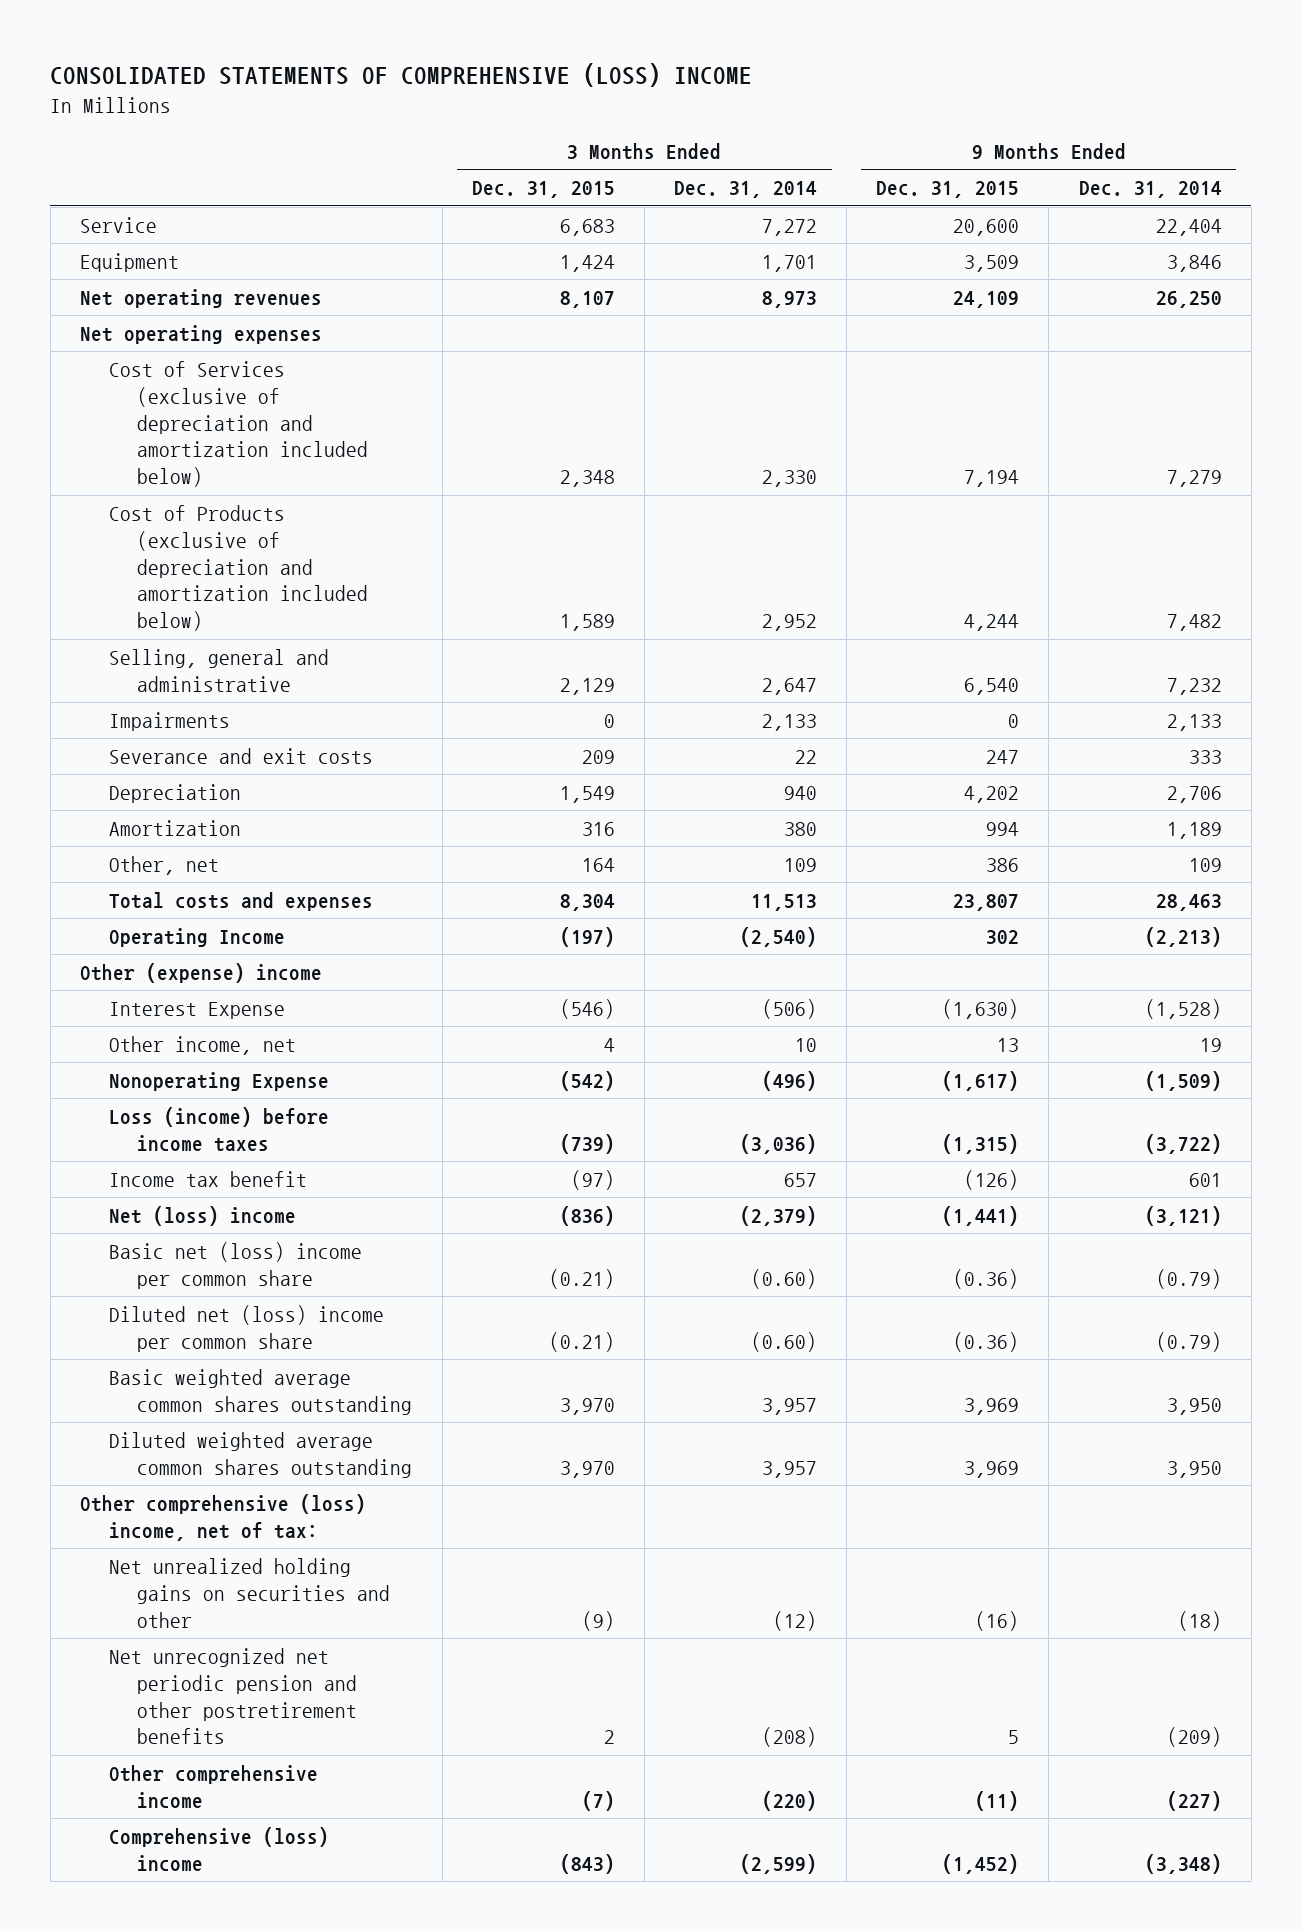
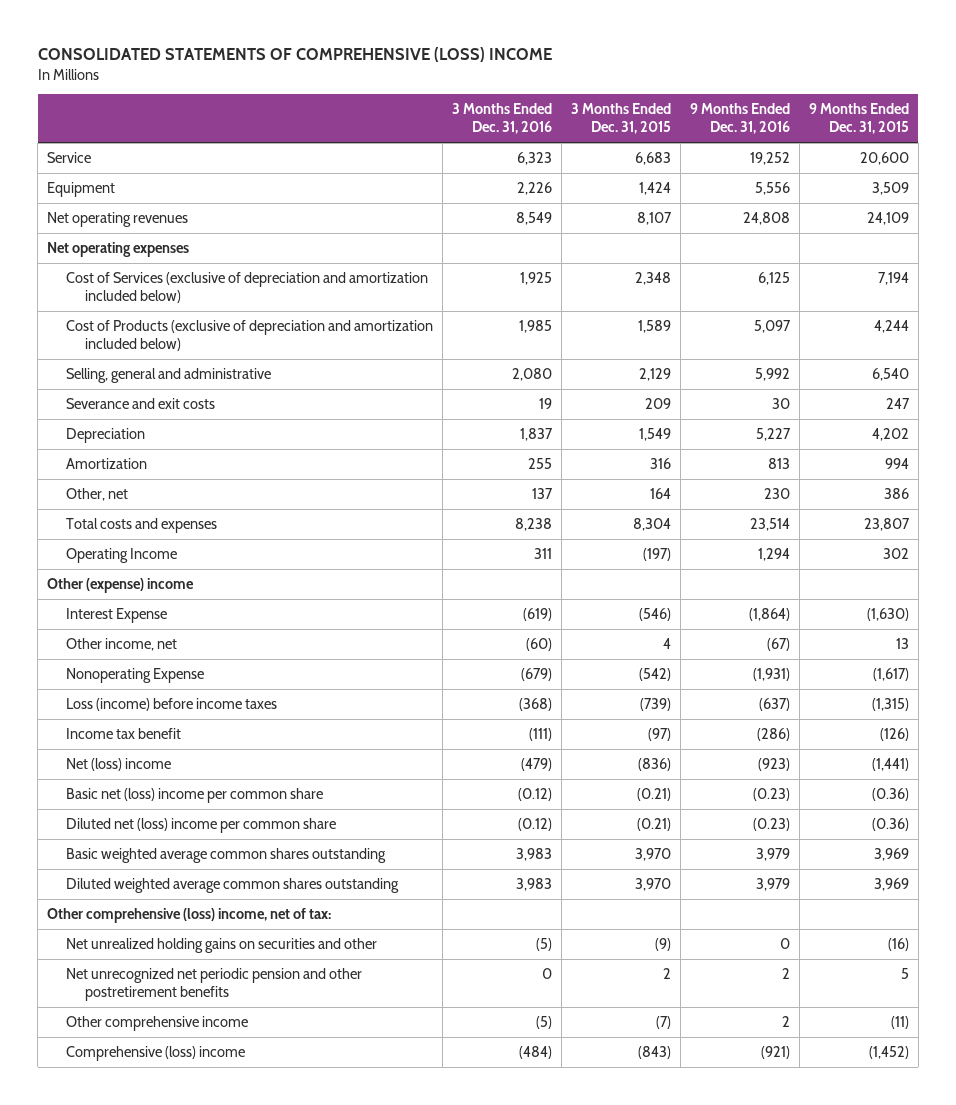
- | 3 Months Ended Dec. 31, 2015 | 3 Months Ended Dec. 31, 2014 | 9 Months Ended Dec. 31, 2015 | 9 Months Ended Dec. 31, 2014
+ | 3 Months Ended Dec. 31, 2016 | 3 Months Ended Dec. 31, 2015 | 9 Months Ended Dec. 31, 2016 | 9 Months Ended Dec. 31, 2015
- Impairments | 0 | 2,133 | 0 | 2,133

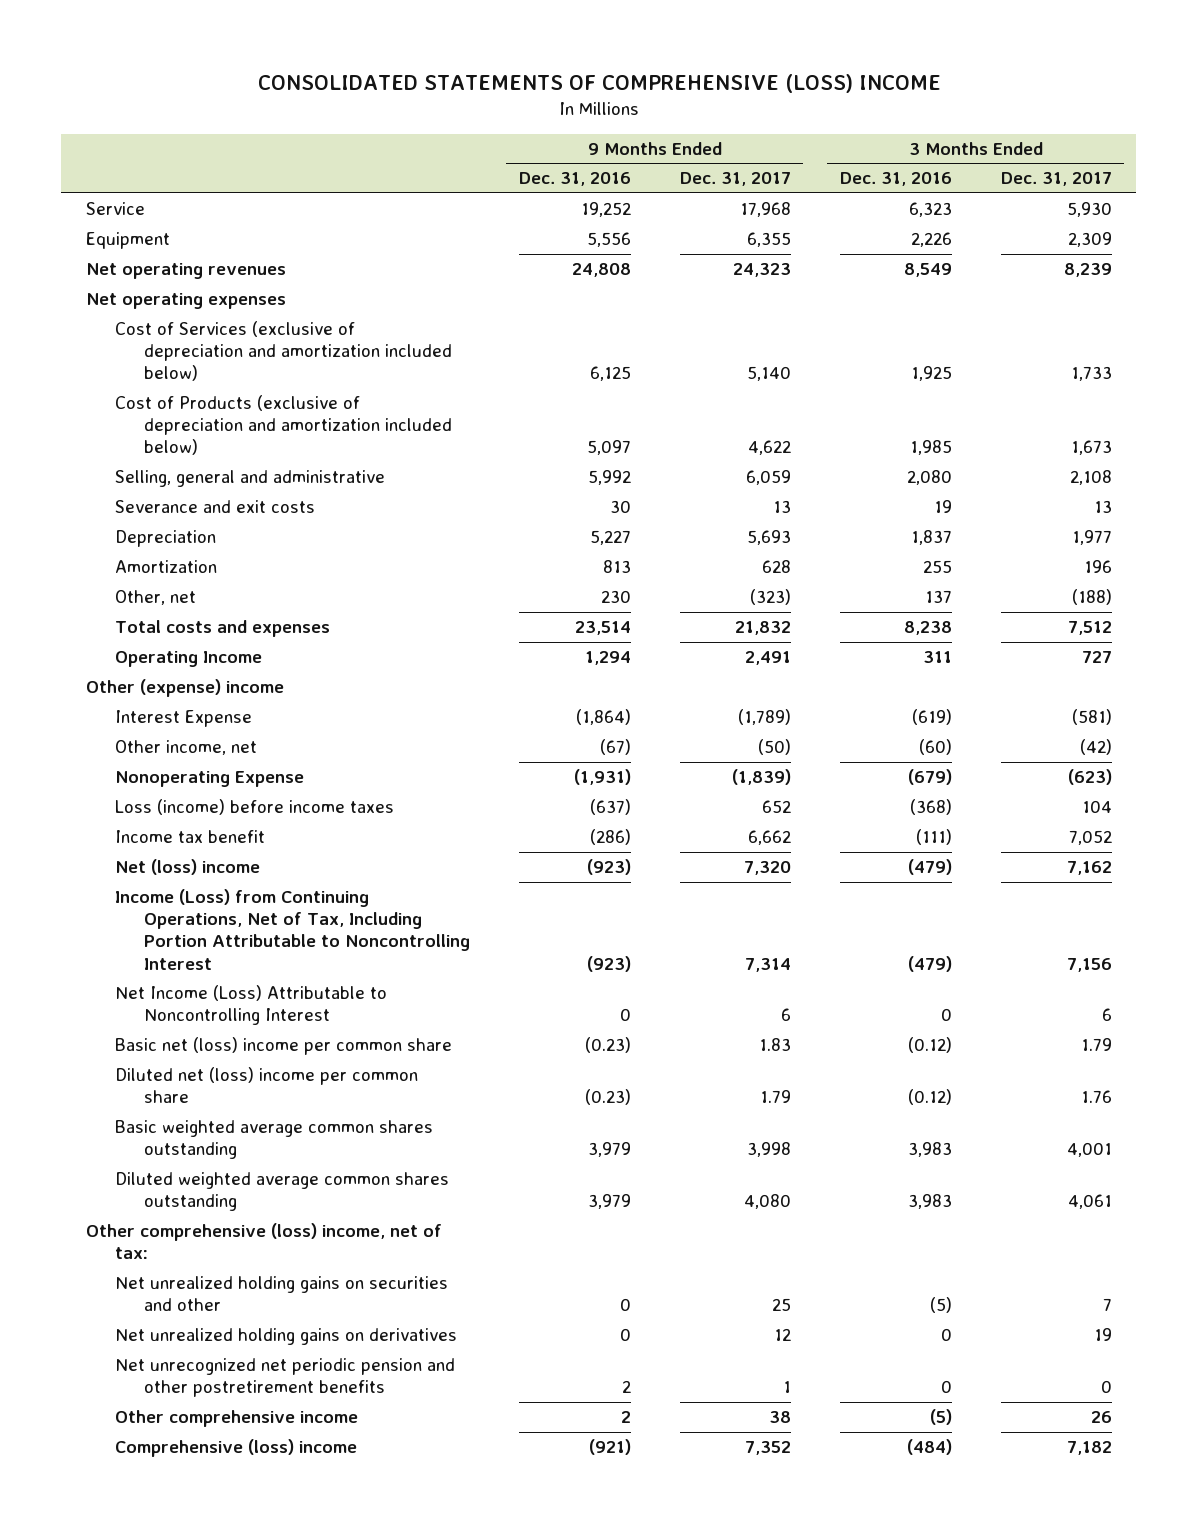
- | 3 Months Ended Dec. 31, 2016 | 3 Months Ended Dec. 31, 2015 | 9 Months Ended Dec. 31, 2016 | 9 Months Ended Dec. 31, 2015
+ | 9 Months Ended Dec. 31, 2016 | 9 Months Ended Dec. 31, 2017 | 3 Months Ended Dec. 31, 2016 | 3 Months Ended Dec. 31, 2017
+ Income (Loss) from Continuing Operations, Net of Tax, Including Portion Attributable to Noncontrolling Interest | (923) | 7,314 | (479) | 7,156
+ Net Income (Loss) Attributable to Noncontrolling Interest | 0 | 6 | 0 | 6
+ Net unrealized holding gains on derivatives | 0 | 12 | 0 | 19

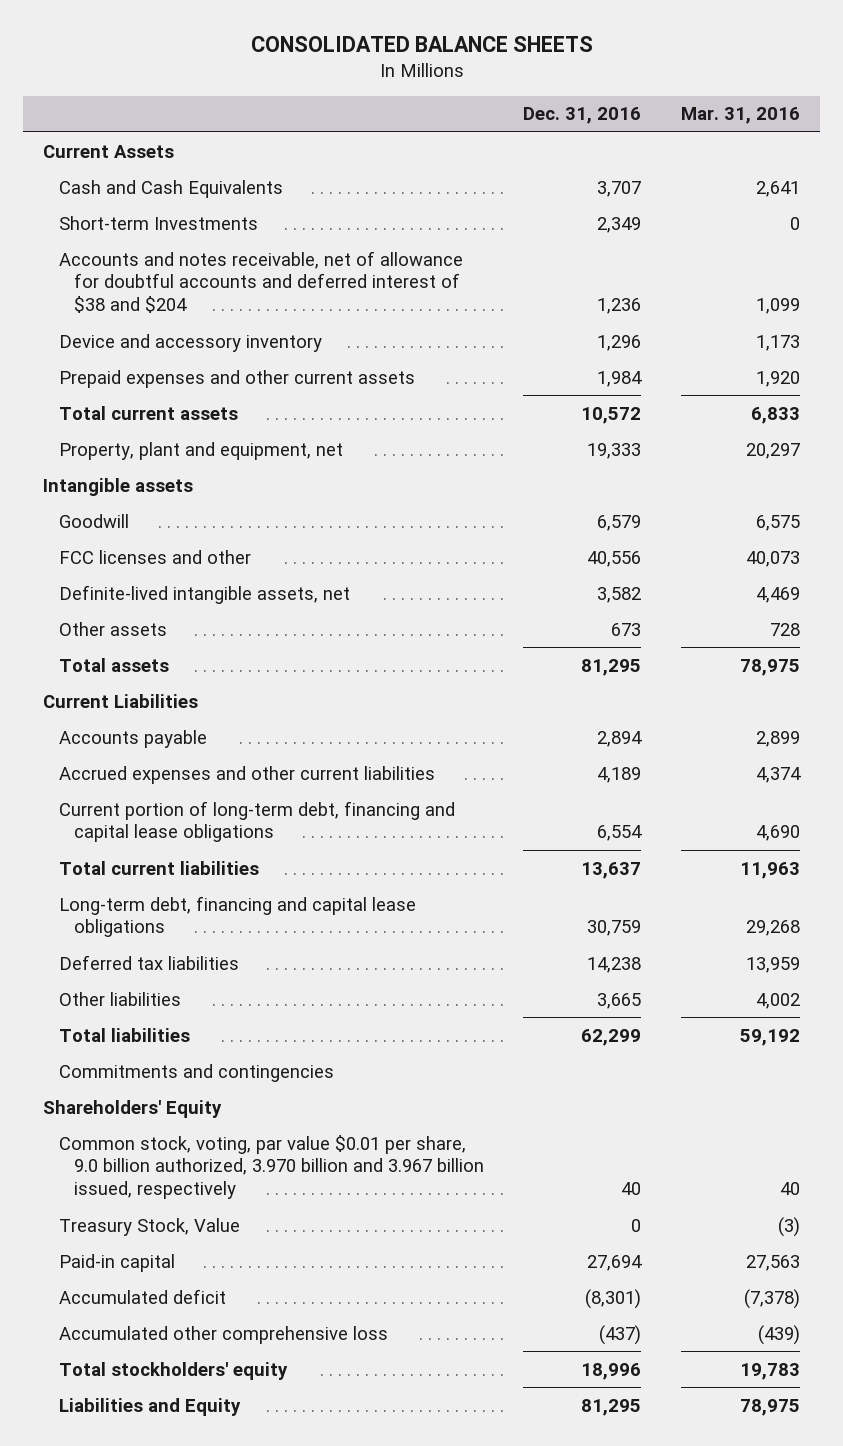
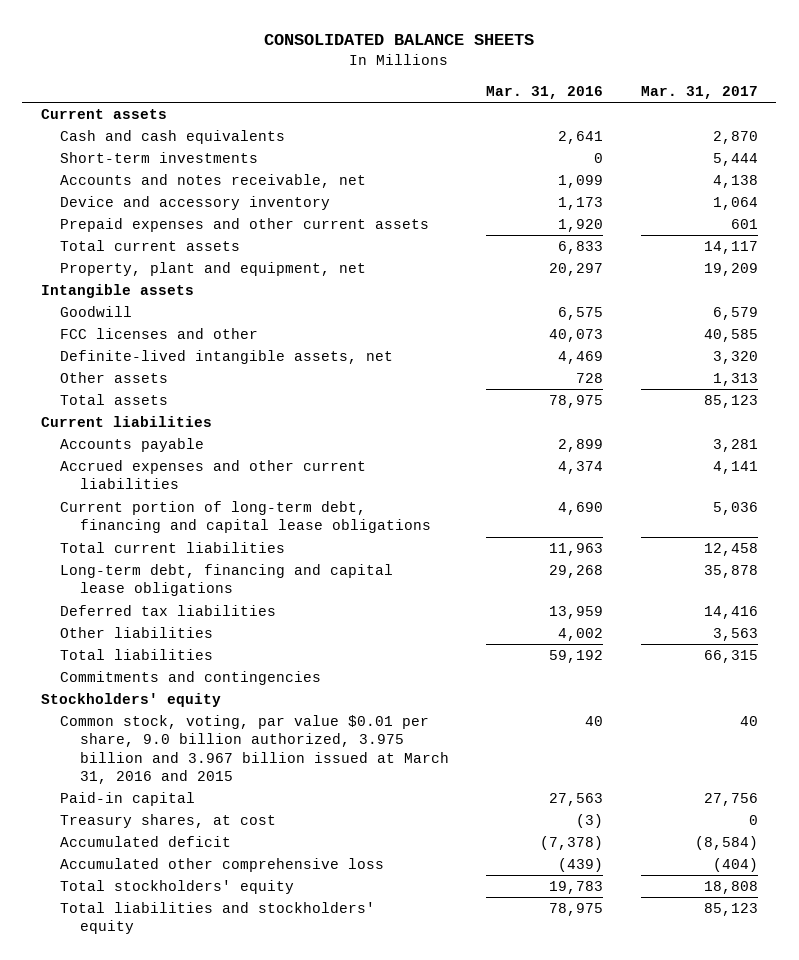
- | Dec. 31, 2016 | Mar. 31, 2016
+ | Mar. 31, 2016 | Mar. 31, 2017
- Current Assets
- Cash and Cash Equivalents | 3,707 | 2,641
- Short-term Investments | 2,349 | 0
- Accounts and notes receivable, net of allowance for doubtful accounts and deferred interest of $38 and $204 | 1,236 | 1,099
+ Current assets
+ Cash and cash equivalents | 2,641 | 2,870
+ Short-term investments | 0 | 5,444
+ Accounts and notes receivable, net | 1,099 | 4,138
- Current Liabilities
+ Current liabilities
- Shareholders' Equity
- Common stock, voting, par value $0.01 per share, 9.0 billion authorized, 3.970 billion and 3.967 billion issued, respectively | 40 | 40
- Treasury Stock, Value | 0 | (3)
+ Stockholders' equity
+ Common stock, voting, par value $0.01 per share, 9.0 billion authorized, 3.975 billion and 3.967 billion issued at March 31, 2016 and 2015 | 40 | 40
+ Treasury shares, at cost | (3) | 0
- Liabilities and Equity | 81,295 | 78,975
+ Total liabilities and stockholders' equity | 78,975 | 85,123

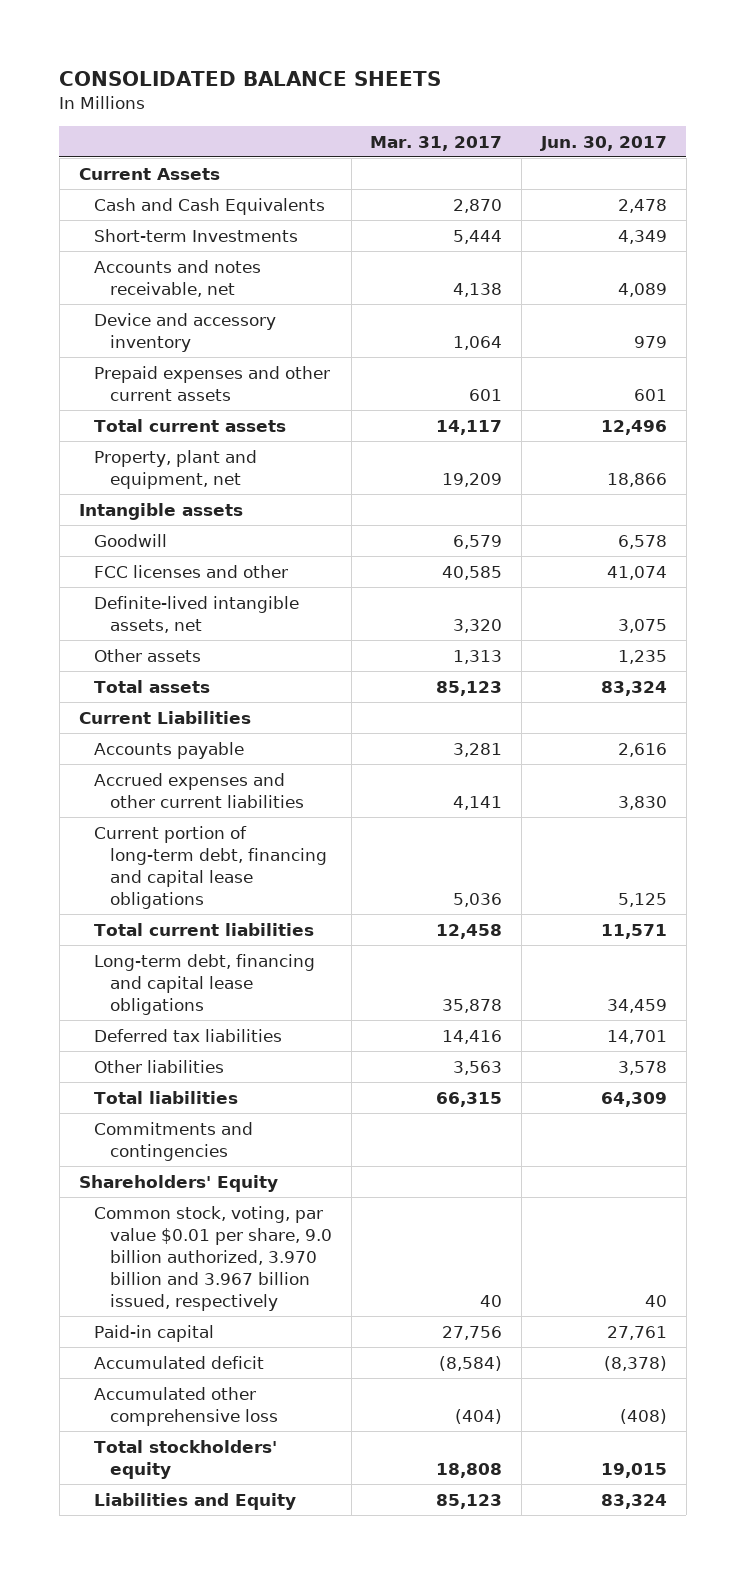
- | Mar. 31, 2016 | Mar. 31, 2017
+ | Mar. 31, 2017 | Jun. 30, 2017
- Current assets
- Cash and cash equivalents | 2,641 | 2,870
- Short-term investments | 0 | 5,444
+ Current Assets
+ Cash and Cash Equivalents | 2,870 | 2,478
+ Short-term Investments | 5,444 | 4,349
- Current liabilities
+ Current Liabilities
- Stockholders' equity
- Common stock, voting, par value $0.01 per share, 9.0 billion authorized, 3.975 billion and 3.967 billion issued at March 31, 2016 and 2015 | 40 | 40
+ Shareholders' Equity
+ Common stock, voting, par value $0.01 per share, 9.0 billion authorized, 3.970 billion and 3.967 billion issued, respectively | 40 | 40
- Treasury shares, at cost | (3) | 0
- Total liabilities and stockholders' equity | 78,975 | 85,123
+ Liabilities and Equity | 85,123 | 83,324

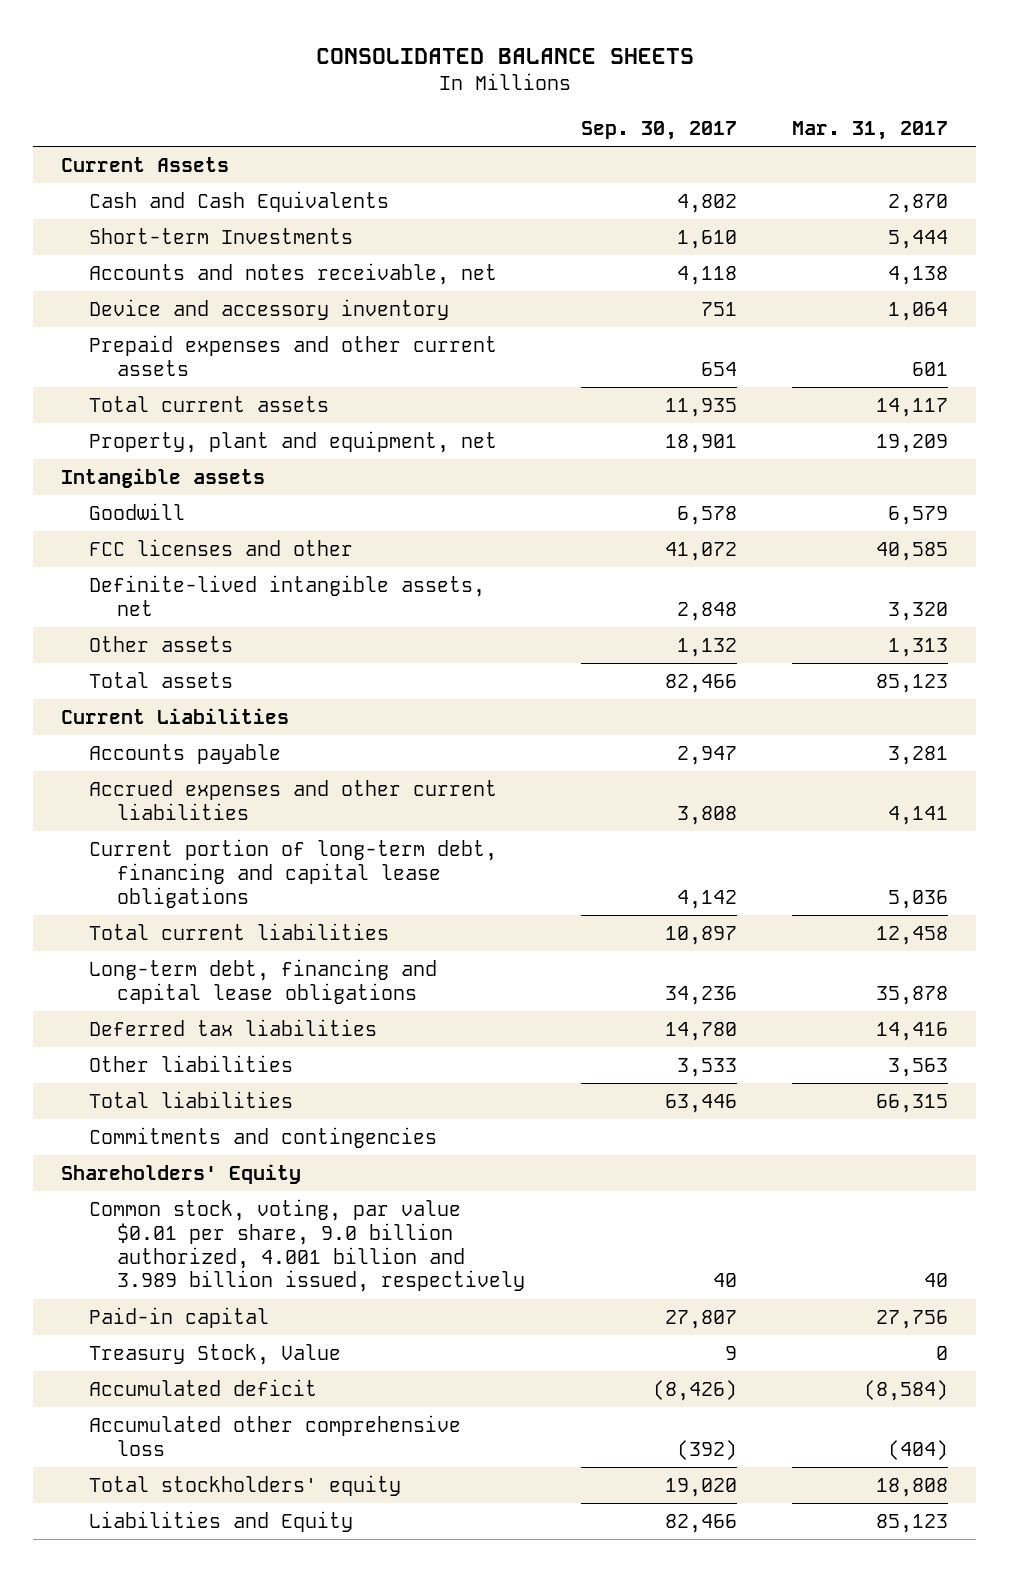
- | Mar. 31, 2017 | Jun. 30, 2017
+ | Sep. 30, 2017 | Mar. 31, 2017
- Common stock, voting, par value $0.01 per share, 9.0 billion authorized, 3.970 billion and 3.967 billion issued, respectively | 40 | 40
+ Common stock, voting, par value $0.01 per share, 9.0 billion authorized, 4.001 billion and 3.989 billion issued, respectively | 40 | 40
+ Treasury Stock, Value | 9 | 0

